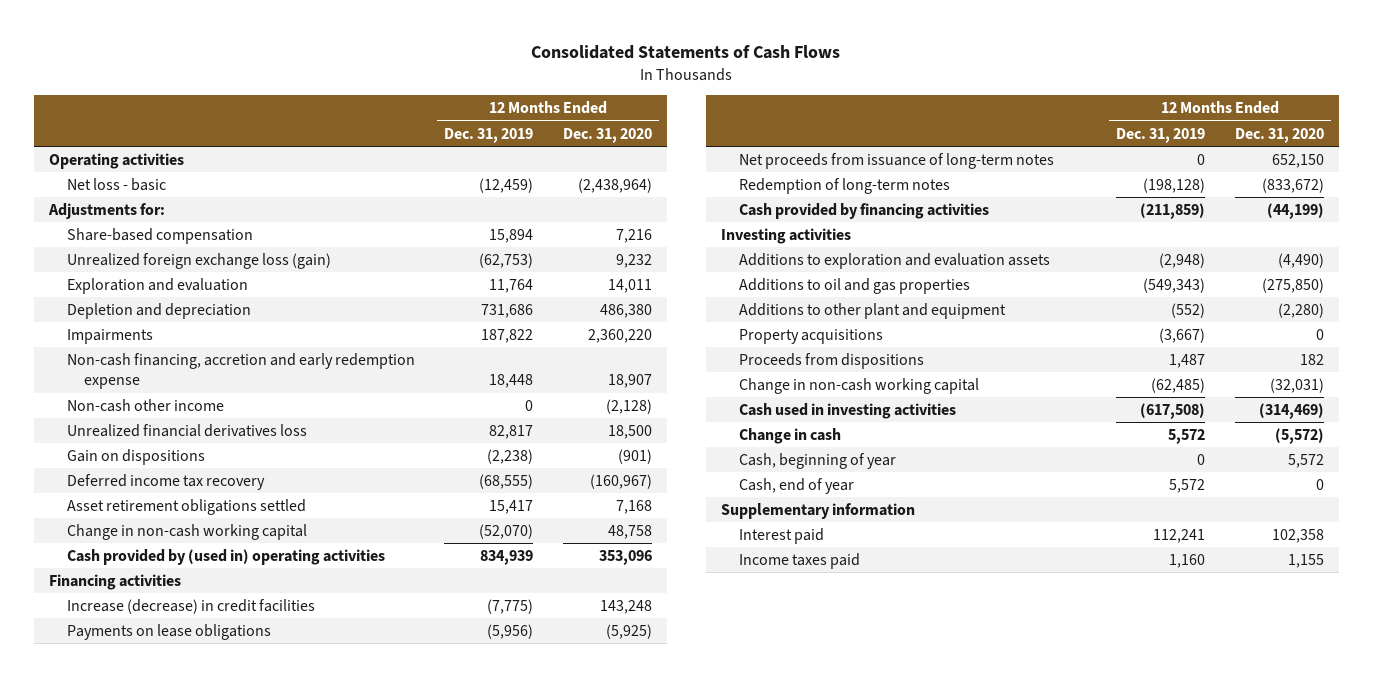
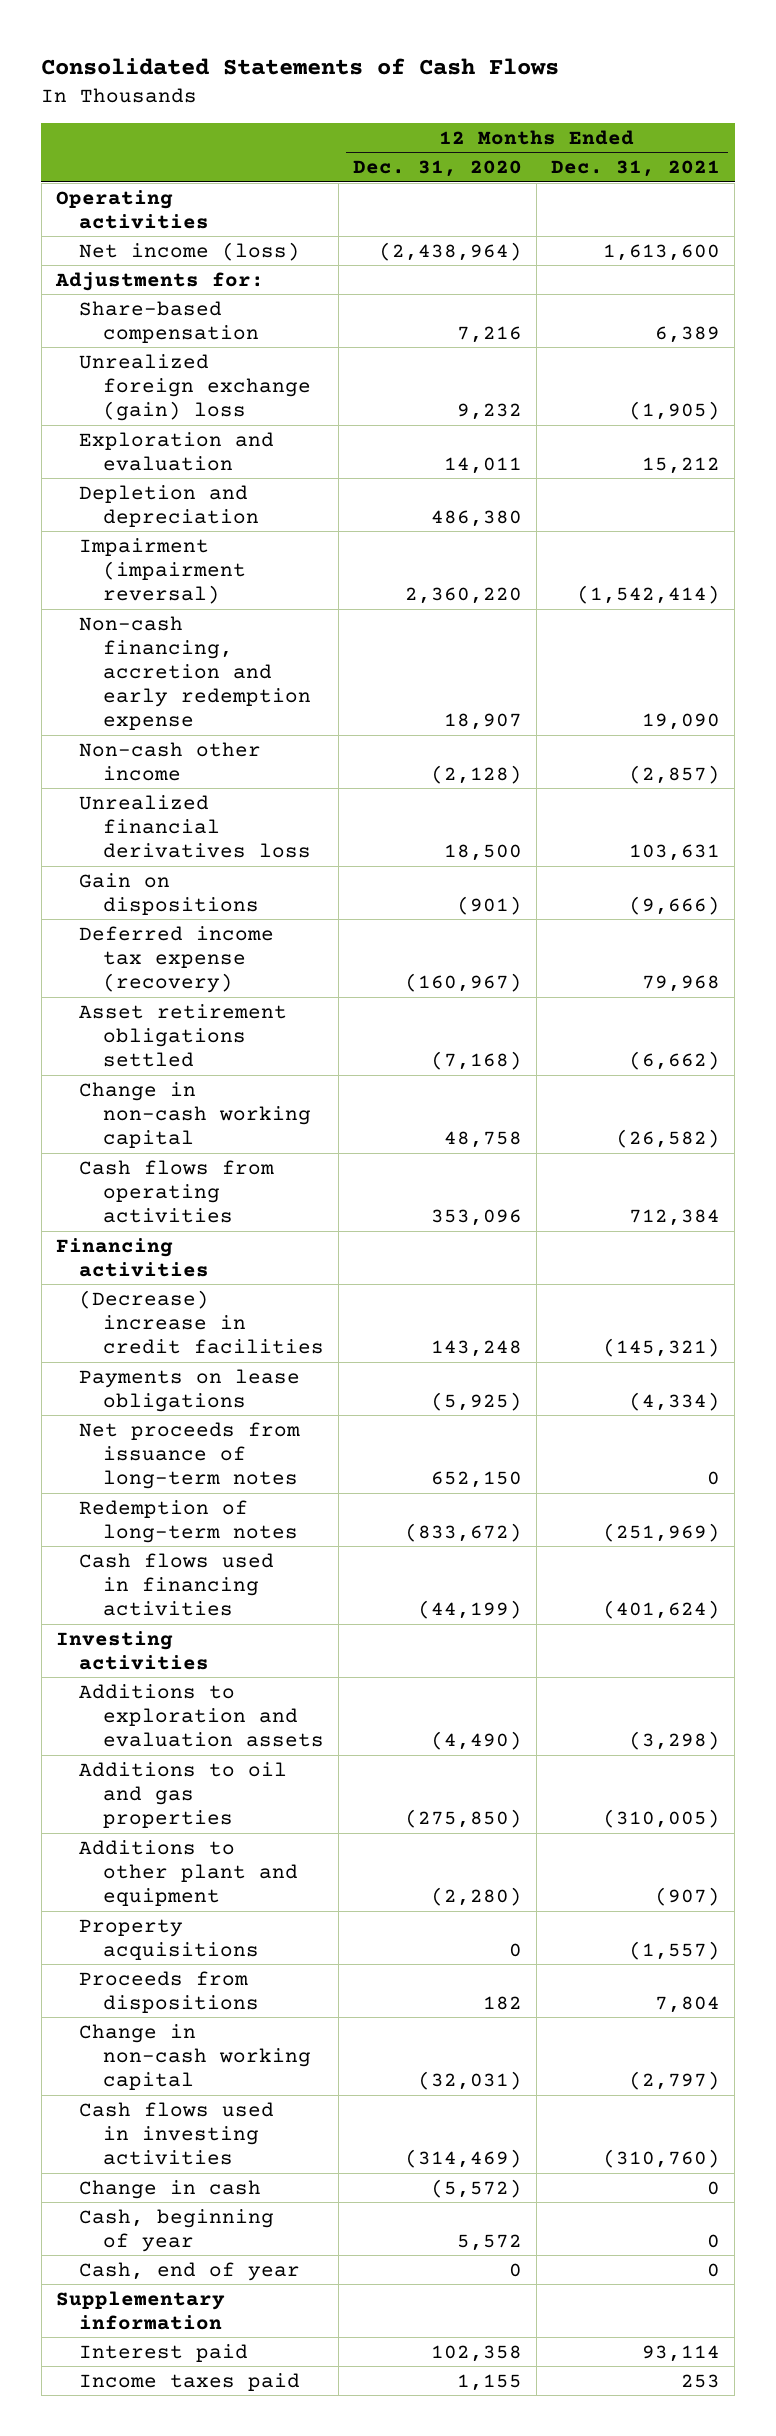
- | 12 Months Ended Dec. 31, 2019 | 12 Months Ended Dec. 31, 2020
+ | 12 Months Ended Dec. 31, 2020 | 12 Months Ended Dec. 31, 2021
- Net loss - basic | (12,459) | (2,438,964)
+ Net income (loss) | (2,438,964) | 1,613,600
- Unrealized foreign exchange loss (gain) | (62,753) | 9,232
+ Unrealized foreign exchange (gain) loss | 9,232 | (1,905)
- Impairments | 187,822 | 2,360,220
+ Impairment (impairment reversal) | 2,360,220 | (1,542,414)
- Deferred income tax recovery | (68,555) | (160,967)
- Asset retirement obligations settled | 15,417 | 7,168
+ Deferred income tax expense (recovery) | (160,967) | 79,968
+ Asset retirement obligations settled | (7,168) | (6,662)
- Cash provided by (used in) operating activities | 834,939 | 353,096
+ Cash flows from operating activities | 353,096 | 712,384
- Increase (decrease) in credit facilities | (7,775) | 143,248
+ (Decrease) increase in credit facilities | 143,248 | (145,321)
- Cash provided by financing activities | (211,859) | (44,199)
+ Cash flows used in financing activities | (44,199) | (401,624)
- Cash used in investing activities | (617,508) | (314,469)
+ Cash flows used in investing activities | (314,469) | (310,760)

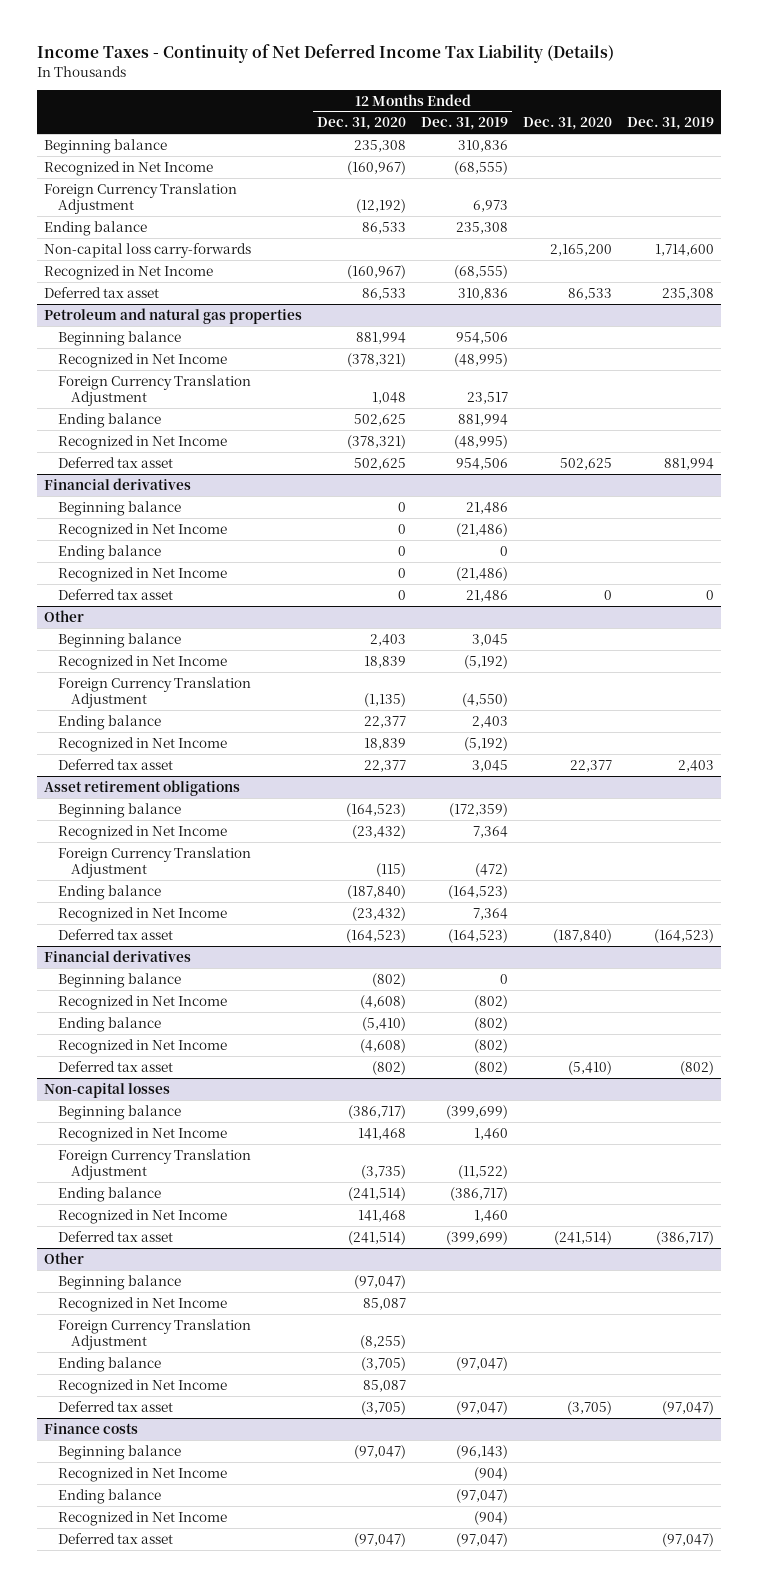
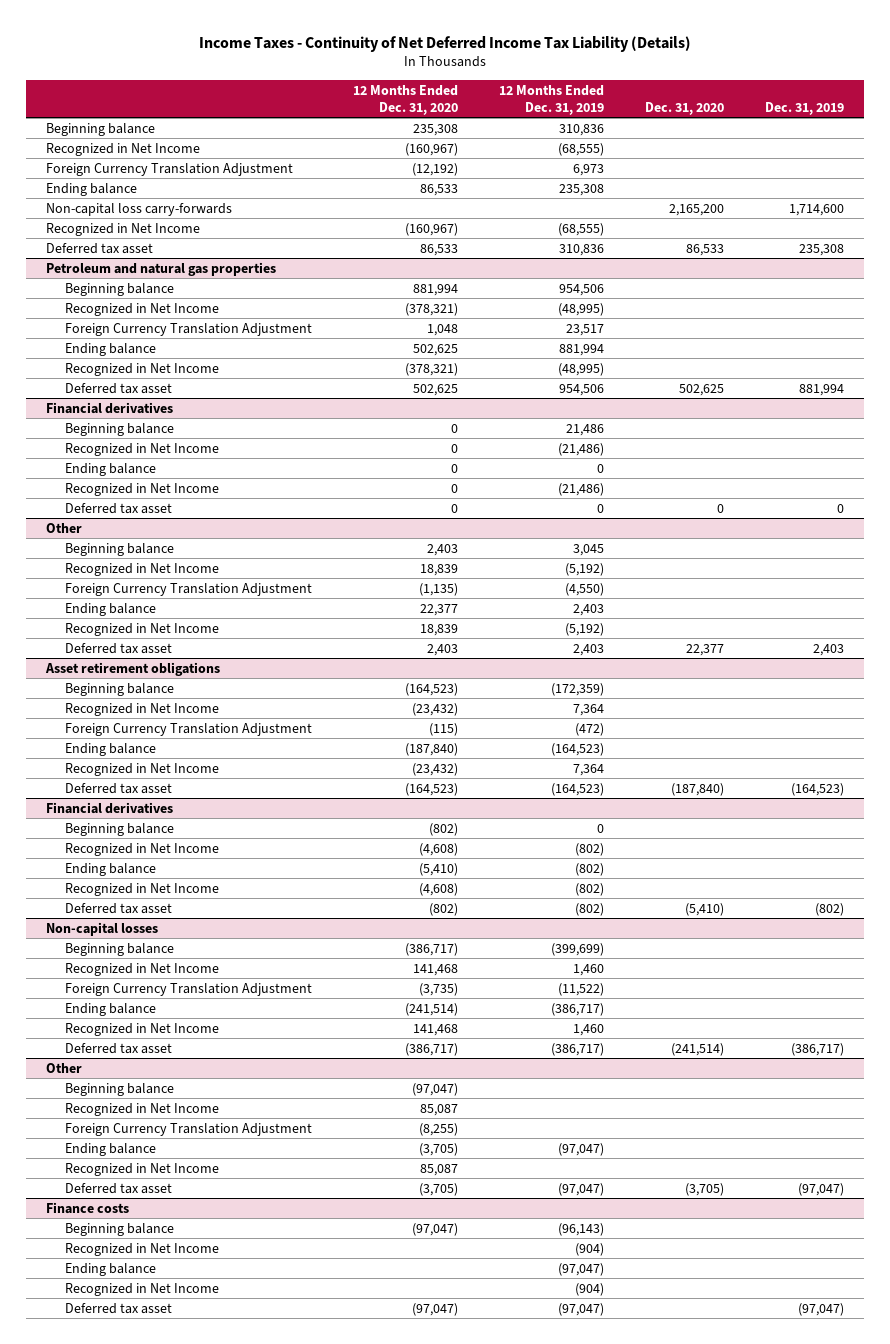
@ Financial derivatives
- Deferred tax asset | 0 | 21,486 | 0 | 0
+ Deferred tax asset | 0 | 0 | 0 | 0
@ Other
- Deferred tax asset | 22,377 | 3,045 | 22,377 | 2,403
+ Deferred tax asset | 2,403 | 2,403 | 22,377 | 2,403
@ Non-capital losses
- Deferred tax asset | (241,514) | (399,699) | (241,514) | (386,717)
+ Deferred tax asset | (386,717) | (386,717) | (241,514) | (386,717)

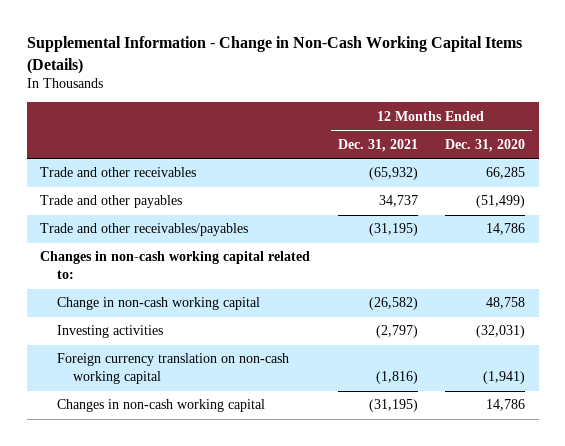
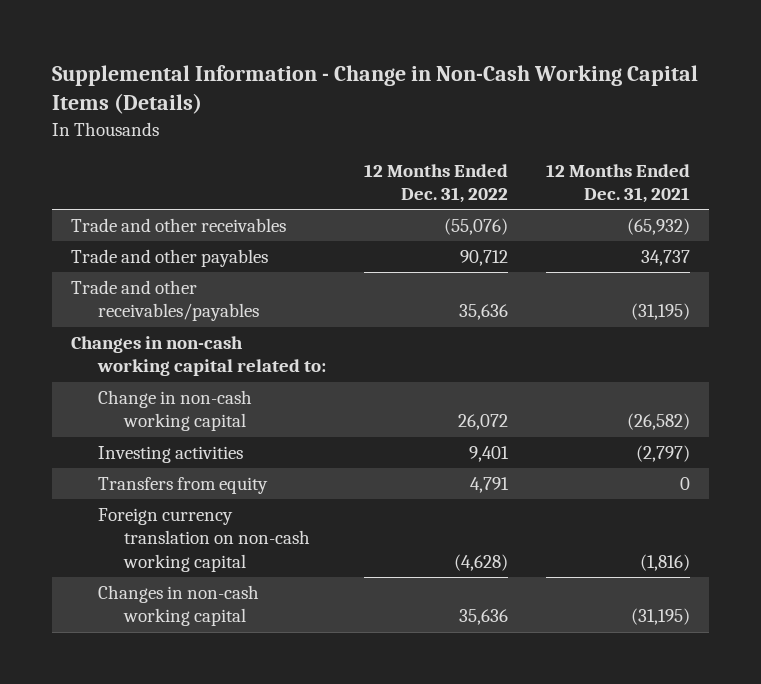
- | 12 Months Ended Dec. 31, 2021 | 12 Months Ended Dec. 31, 2020
+ | 12 Months Ended Dec. 31, 2022 | 12 Months Ended Dec. 31, 2021
+ Transfers from equity | 4,791 | 0

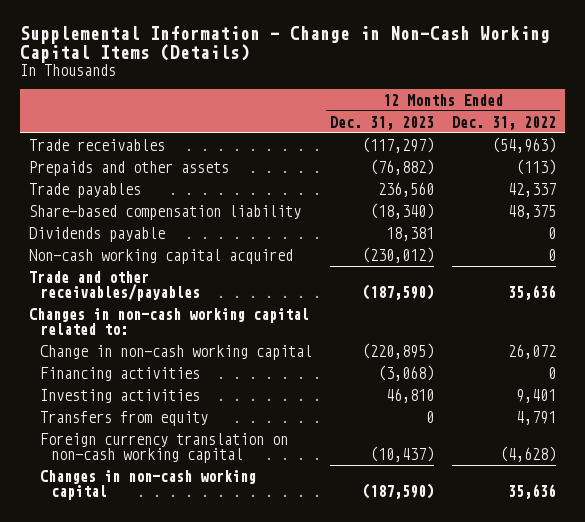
- | 12 Months Ended Dec. 31, 2022 | 12 Months Ended Dec. 31, 2021
+ | 12 Months Ended Dec. 31, 2023 | 12 Months Ended Dec. 31, 2022
- Trade and other receivables | (55,076) | (65,932)
- Trade and other payables | 90,712 | 34,737
+ Trade receivables | (117,297) | (54,963)
+ Prepaids and other assets | (76,882) | (113)
+ Trade payables | 236,560 | 42,337
+ Share-based compensation liability | (18,340) | 48,375
+ Dividends payable | 18,381 | 0
+ Non-cash working capital acquired | (230,012) | 0
+ Financing activities | (3,068) | 0

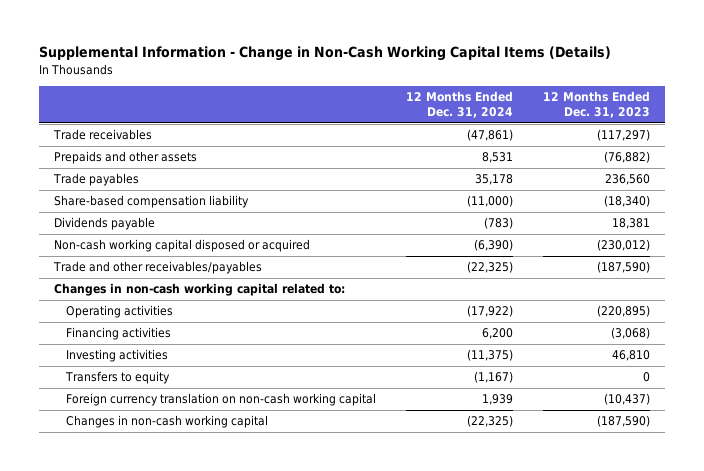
- | 12 Months Ended Dec. 31, 2023 | 12 Months Ended Dec. 31, 2022
+ | 12 Months Ended Dec. 31, 2024 | 12 Months Ended Dec. 31, 2023
- Non-cash working capital acquired | (230,012) | 0
+ Non-cash working capital disposed or acquired | (6,390) | (230,012)
- Change in non-cash working capital | (220,895) | 26,072
+ Operating activities | (17,922) | (220,895)
- Transfers from equity | 0 | 4,791
+ Transfers to equity | (1,167) | 0

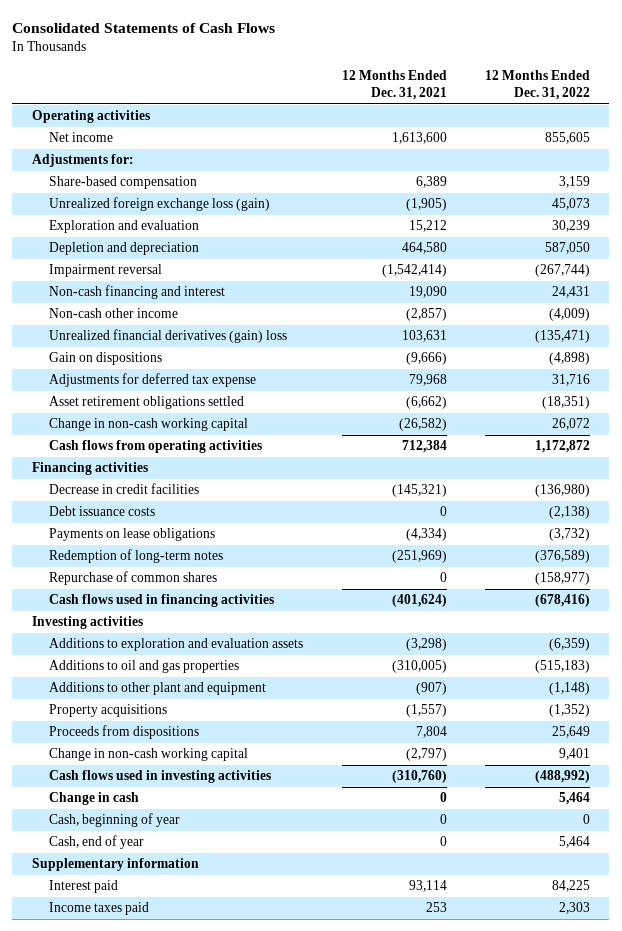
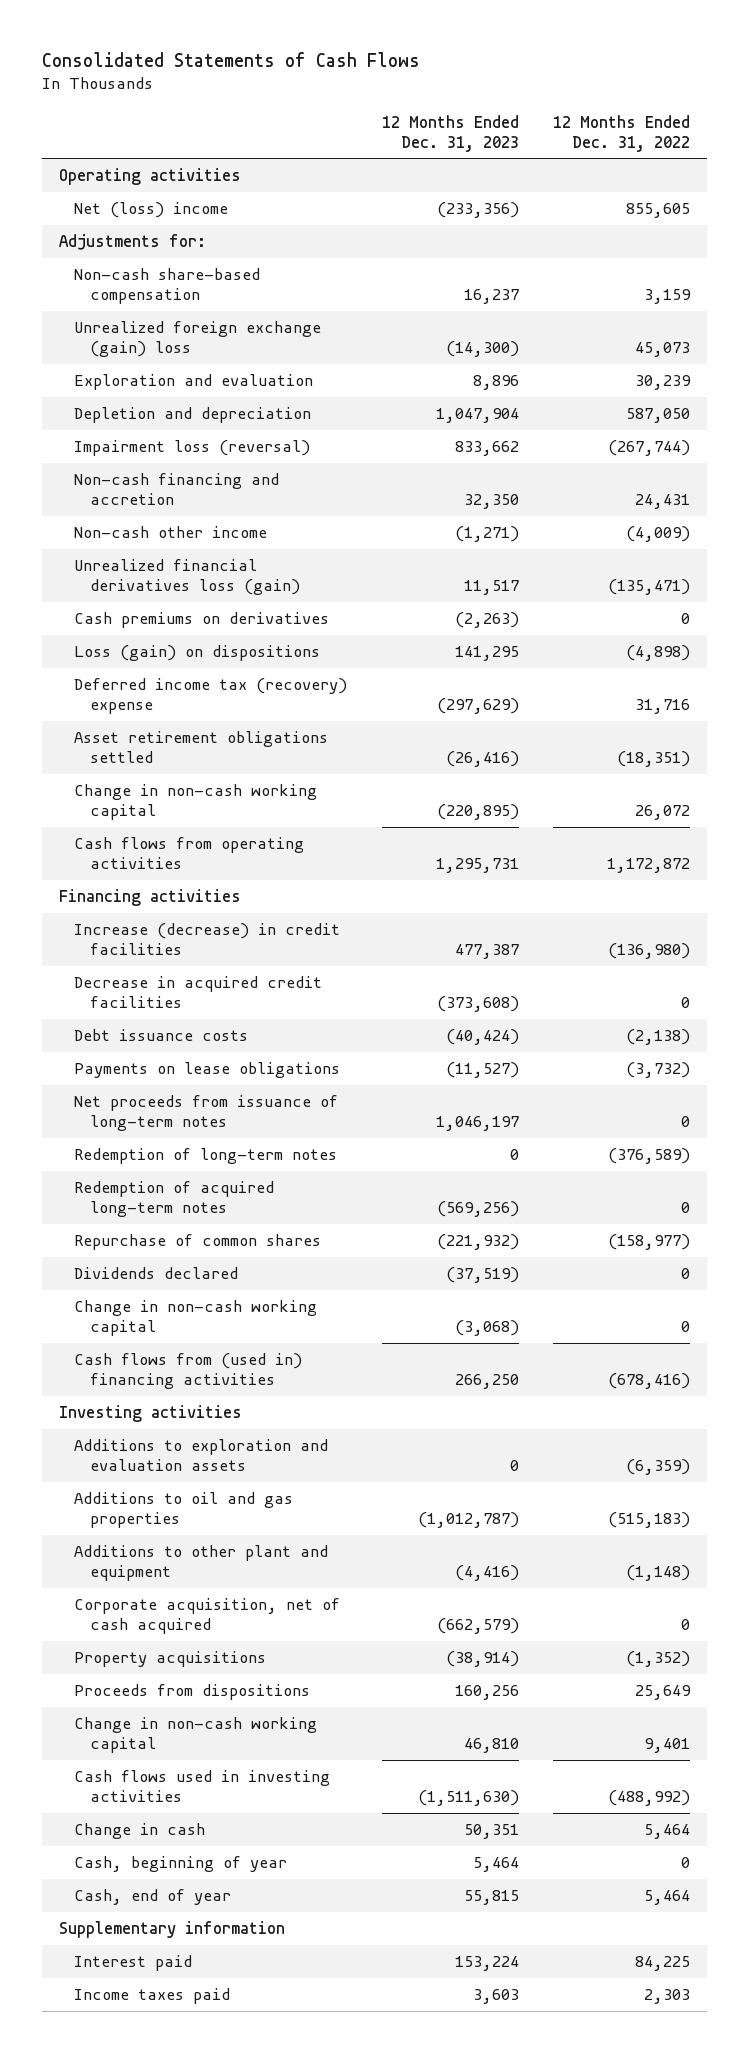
- | 12 Months Ended Dec. 31, 2021 | 12 Months Ended Dec. 31, 2022
+ | 12 Months Ended Dec. 31, 2023 | 12 Months Ended Dec. 31, 2022
- Net income | 1,613,600 | 855,605
+ Net (loss) income | (233,356) | 855,605
- Share-based compensation | 6,389 | 3,159
- Unrealized foreign exchange loss (gain) | (1,905) | 45,073
+ Non-cash share-based compensation | 16,237 | 3,159
+ Unrealized foreign exchange (gain) loss | (14,300) | 45,073
- Impairment reversal | (1,542,414) | (267,744)
- Non-cash financing and interest | 19,090 | 24,431
+ Impairment loss (reversal) | 833,662 | (267,744)
+ Non-cash financing and accretion | 32,350 | 24,431
- Unrealized financial derivatives (gain) loss | 103,631 | (135,471)
- Gain on dispositions | (9,666) | (4,898)
- Adjustments for deferred tax expense | 79,968 | 31,716
+ Unrealized financial derivatives loss (gain) | 11,517 | (135,471)
+ Cash premiums on derivatives | (2,263) | 0
+ Loss (gain) on dispositions | 141,295 | (4,898)
+ Deferred income tax (recovery) expense | (297,629) | 31,716
- Decrease in credit facilities | (145,321) | (136,980)
+ Increase (decrease) in credit facilities | 477,387 | (136,980)
+ Decrease in acquired credit facilities | (373,608) | 0
+ Net proceeds from issuance of long-term notes | 1,046,197 | 0
+ Redemption of acquired long-term notes | (569,256) | 0
- Cash flows used in financing activities | (401,624) | (678,416)
+ Dividends declared | (37,519) | 0
+ Change in non-cash working capital | (3,068) | 0
+ Cash flows from (used in) financing activities | 266,250 | (678,416)
+ Corporate acquisition, net of cash acquired | (662,579) | 0

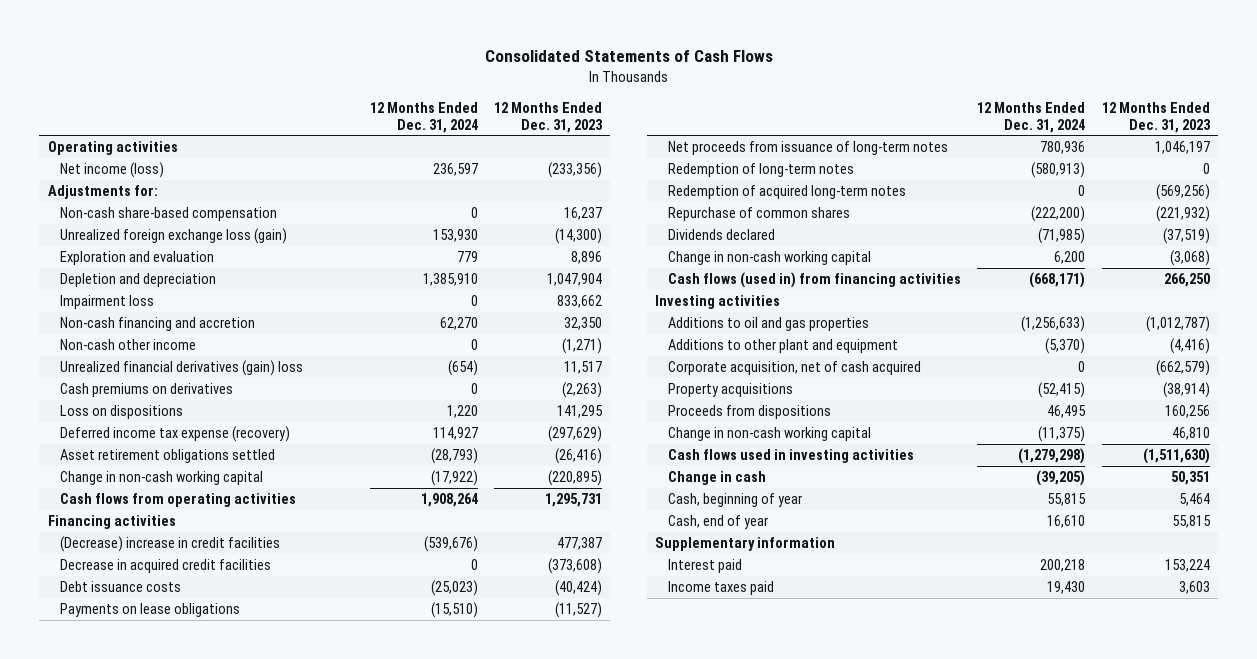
- | 12 Months Ended Dec. 31, 2023 | 12 Months Ended Dec. 31, 2022
+ | 12 Months Ended Dec. 31, 2024 | 12 Months Ended Dec. 31, 2023
- Net (loss) income | (233,356) | 855,605
+ Net income (loss) | 236,597 | (233,356)
- Unrealized foreign exchange (gain) loss | (14,300) | 45,073
+ Unrealized foreign exchange loss (gain) | 153,930 | (14,300)
- Impairment loss (reversal) | 833,662 | (267,744)
+ Impairment loss | 0 | 833,662
- Unrealized financial derivatives loss (gain) | 11,517 | (135,471)
+ Unrealized financial derivatives (gain) loss | (654) | 11,517
- Loss (gain) on dispositions | 141,295 | (4,898)
- Deferred income tax (recovery) expense | (297,629) | 31,716
+ Loss on dispositions | 1,220 | 141,295
+ Deferred income tax expense (recovery) | 114,927 | (297,629)
- Increase (decrease) in credit facilities | 477,387 | (136,980)
+ (Decrease) increase in credit facilities | (539,676) | 477,387
- Cash flows from (used in) financing activities | 266,250 | (678,416)
+ Cash flows (used in) from financing activities | (668,171) | 266,250
- Additions to exploration and evaluation assets | 0 | (6,359)

